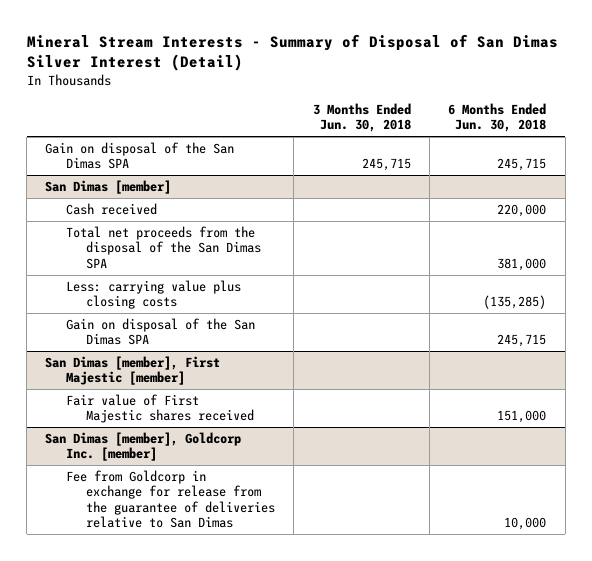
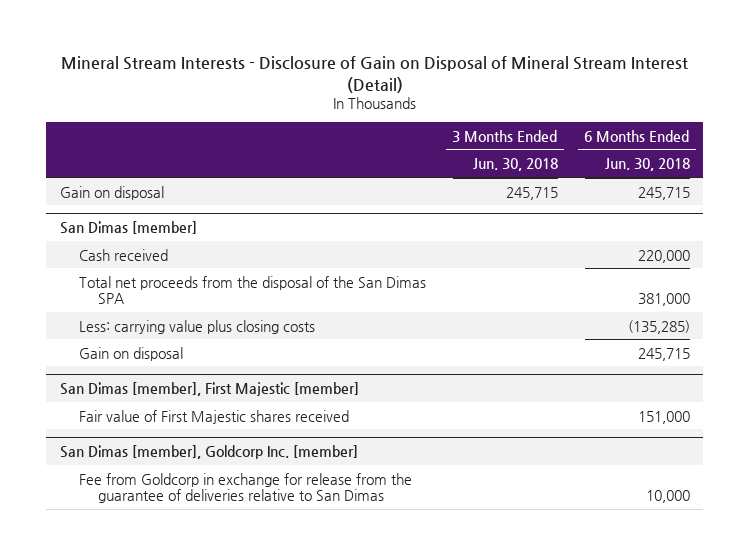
- Mineral Stream Interests - Summary of Disposal of San Dimas Silver Interest (Detail)
+ Mineral Stream Interests - Disclosure of Gain on Disposal of Mineral Stream Interest (Detail)
- Gain on disposal of the San Dimas SPA | 245,715 | 245,715
+ Gain on disposal | 245,715 | 245,715
@ San Dimas [member]
- Gain on disposal of the San Dimas SPA | | 245,715
+ Gain on disposal | | 245,715

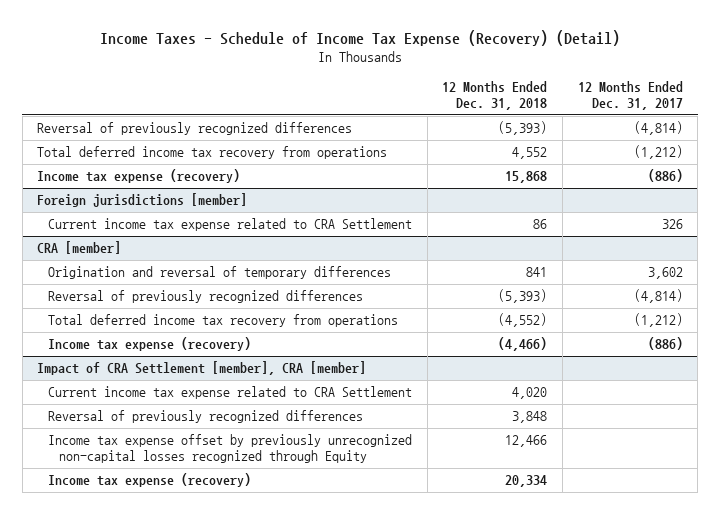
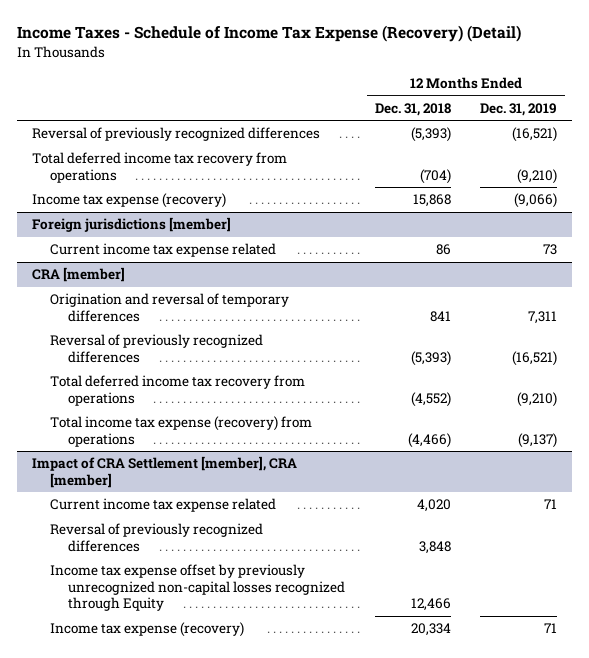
- | 12 Months Ended Dec. 31, 2018 | 12 Months Ended Dec. 31, 2017
+ | 12 Months Ended Dec. 31, 2018 | 12 Months Ended Dec. 31, 2019
- Total deferred income tax recovery from operations | 4,552 | (1,212)
+ Total deferred income tax recovery from operations | (704) | (9,210)
@ Foreign jurisdictions [member]
- Current income tax expense related to CRA Settlement | 86 | 326
+ Current income tax expense related | 86 | 73
@ CRA [member]
- Income tax expense (recovery) | (4,466) | (886)
+ Total income tax expense (recovery) from operations | (4,466) | (9,137)
@ Impact of CRA Settlement [member], CRA [member]
- Current income tax expense related to CRA Settlement | 4,020 |
+ Current income tax expense related | 4,020 | 71

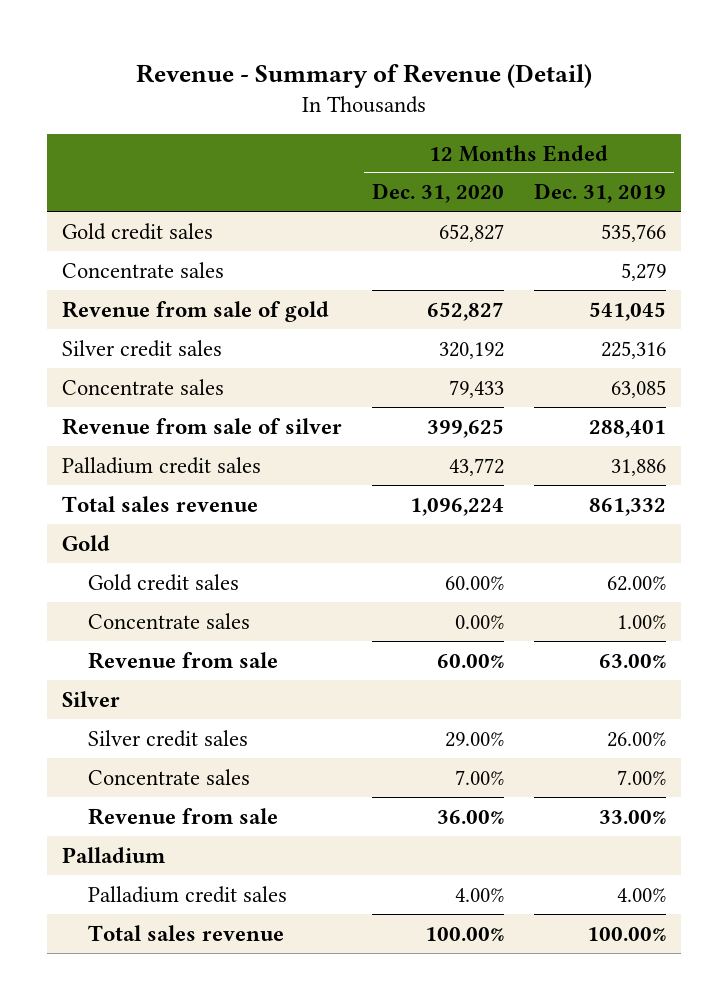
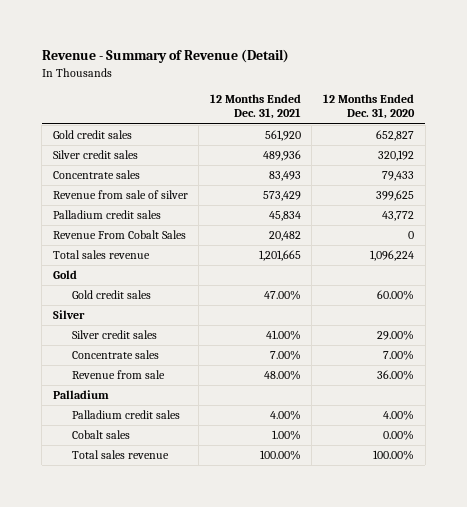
- | 12 Months Ended Dec. 31, 2020 | 12 Months Ended Dec. 31, 2019
+ | 12 Months Ended Dec. 31, 2021 | 12 Months Ended Dec. 31, 2020
- Concentrate sales | | 5,279
- Revenue from sale of gold | 652,827 | 541,045
+ Revenue From Cobalt Sales | 20,482 | 0
- Concentrate sales | 0.00% | 1.00%
- Revenue from sale | 60.00% | 63.00%
+ Cobalt sales | 1.00% | 0.00%

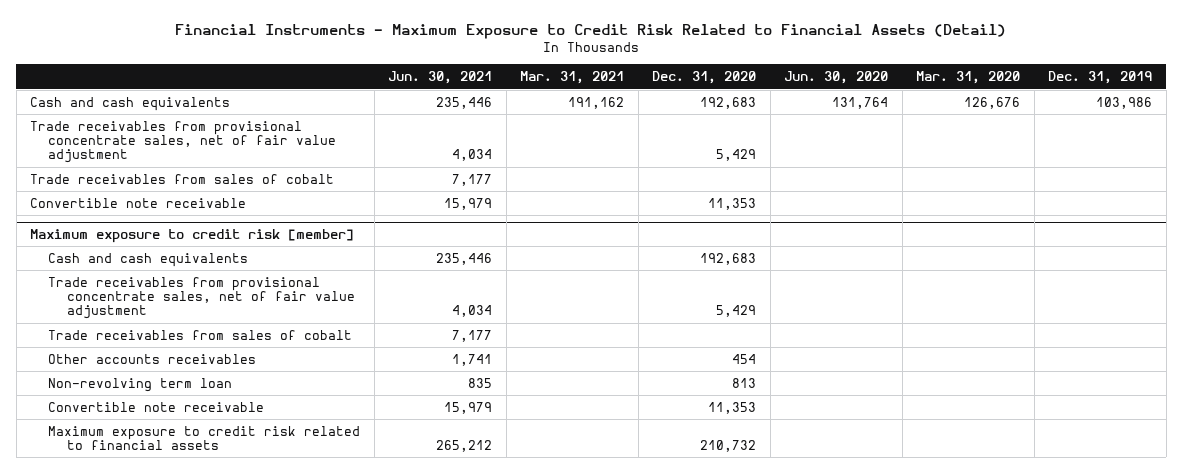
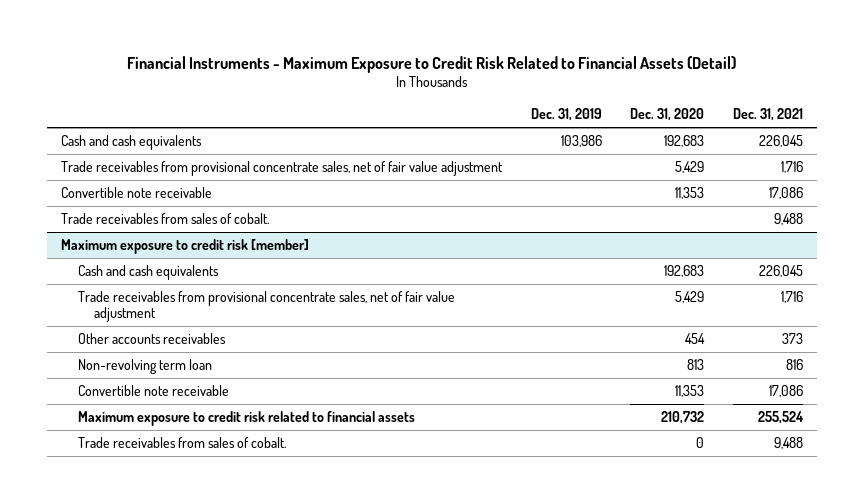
- | Jun. 30, 2021 | Mar. 31, 2021 | Dec. 31, 2020 | Jun. 30, 2020 | Mar. 31, 2020 | Dec. 31, 2019
+ | Dec. 31, 2019 | Dec. 31, 2020 | Dec. 31, 2021
- Trade receivables from sales of cobalt | 7,177 | | | | |
+ Trade receivables from sales of cobalt. | | | 9,488
@ Maximum exposure to credit risk [member]
- Trade receivables from sales of cobalt | 7,177 | | | | |
+ Trade receivables from sales of cobalt. | | 0 | 9,488

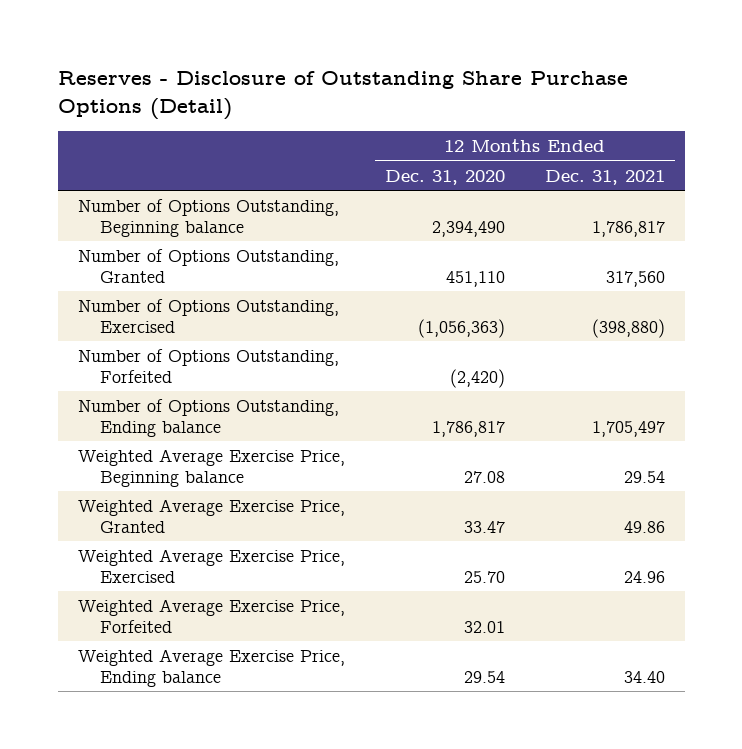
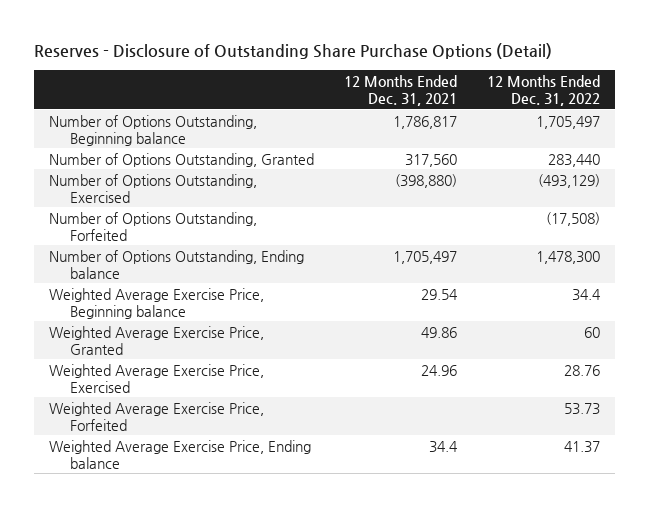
- | 12 Months Ended Dec. 31, 2020 | 12 Months Ended Dec. 31, 2021
+ | 12 Months Ended Dec. 31, 2021 | 12 Months Ended Dec. 31, 2022
- Weighted Average Exercise Price, Ending balance | 29.54 | 34.40
+ Weighted Average Exercise Price, Ending balance | 34.4 | 41.37

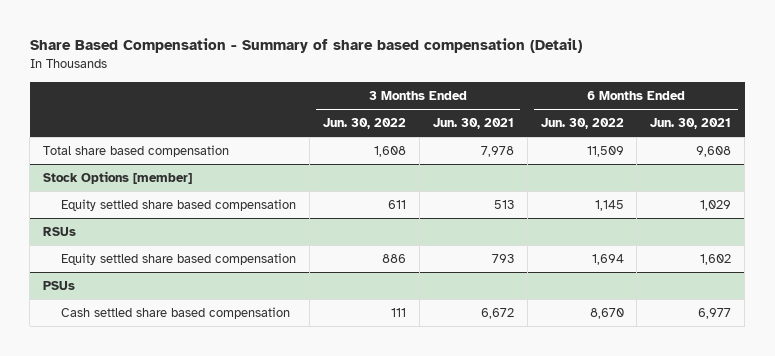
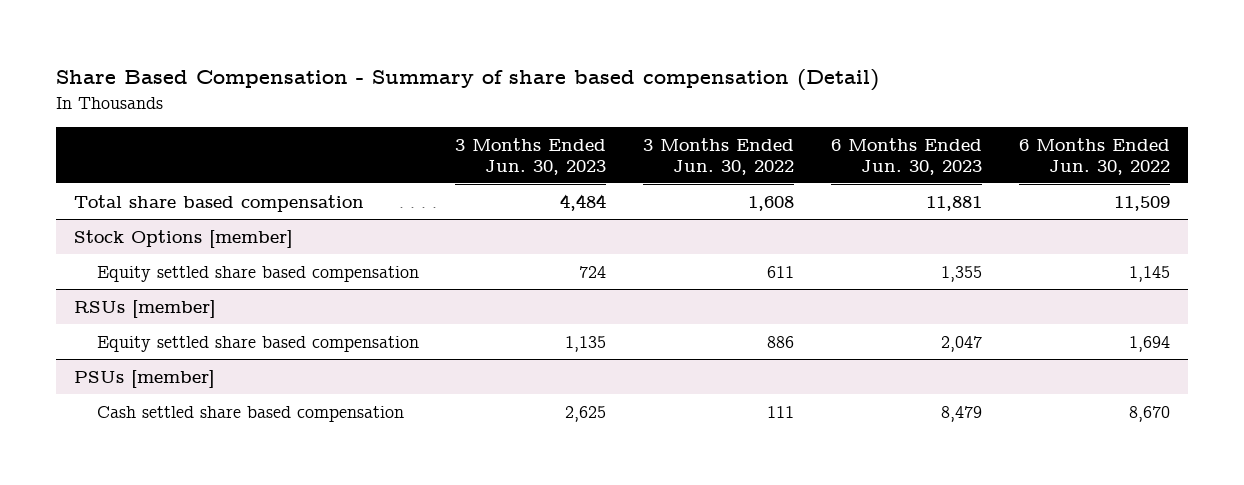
- | 3 Months Ended Jun. 30, 2022 | 3 Months Ended Jun. 30, 2021 | 6 Months Ended Jun. 30, 2022 | 6 Months Ended Jun. 30, 2021
+ | 3 Months Ended Jun. 30, 2023 | 3 Months Ended Jun. 30, 2022 | 6 Months Ended Jun. 30, 2023 | 6 Months Ended Jun. 30, 2022
- RSUs
+ RSUs [member]
- PSUs
+ PSUs [member]

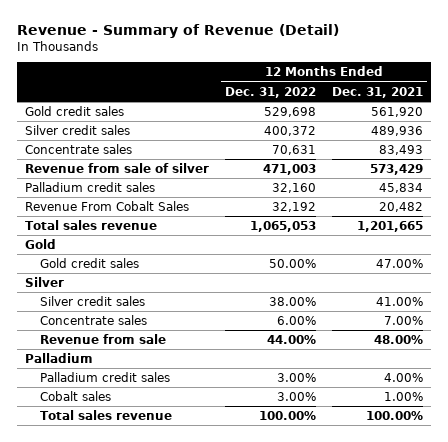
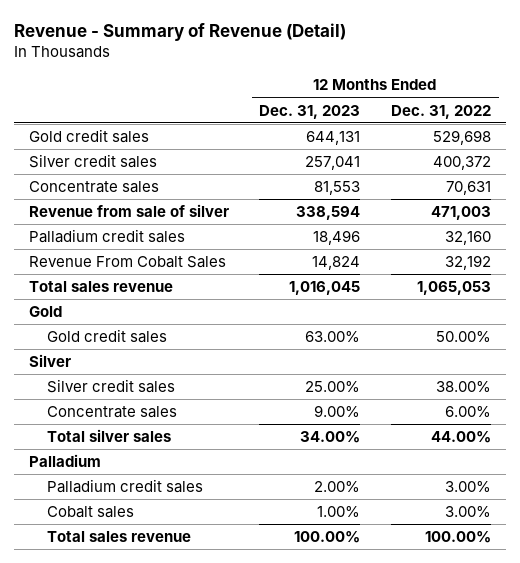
- | 12 Months Ended Dec. 31, 2022 | 12 Months Ended Dec. 31, 2021
+ | 12 Months Ended Dec. 31, 2023 | 12 Months Ended Dec. 31, 2022
- Revenue from sale | 44.00% | 48.00%
+ Total silver sales | 34.00% | 44.00%

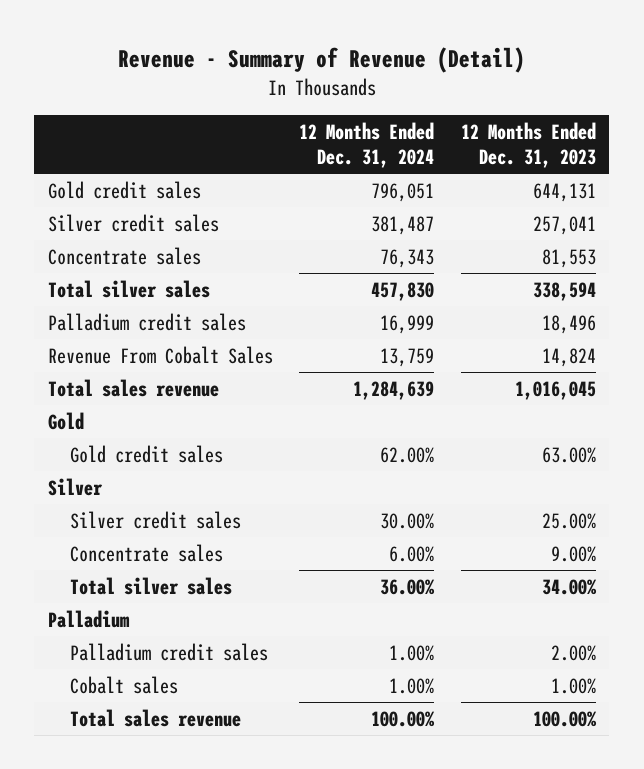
- | 12 Months Ended Dec. 31, 2023 | 12 Months Ended Dec. 31, 2022
+ | 12 Months Ended Dec. 31, 2024 | 12 Months Ended Dec. 31, 2023
- Revenue from sale of silver | 338,594 | 471,003
+ Total silver sales | 457,830 | 338,594

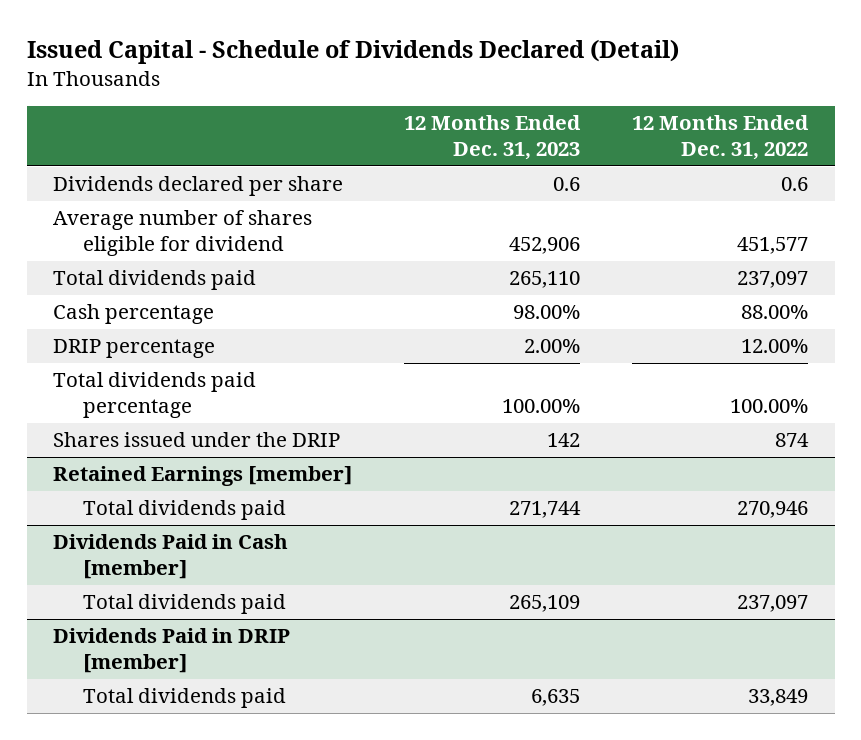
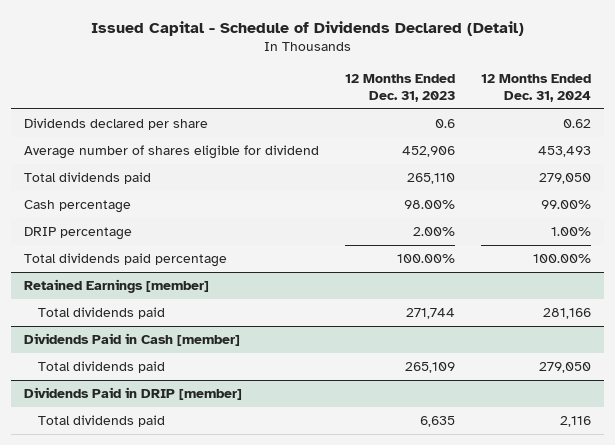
- | 12 Months Ended Dec. 31, 2023 | 12 Months Ended Dec. 31, 2022
+ | 12 Months Ended Dec. 31, 2023 | 12 Months Ended Dec. 31, 2024
- Shares issued under the DRIP | 142 | 874

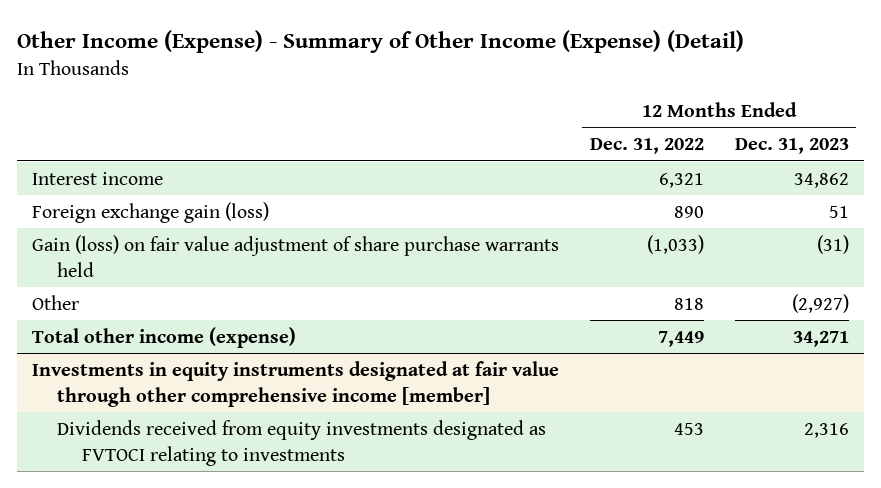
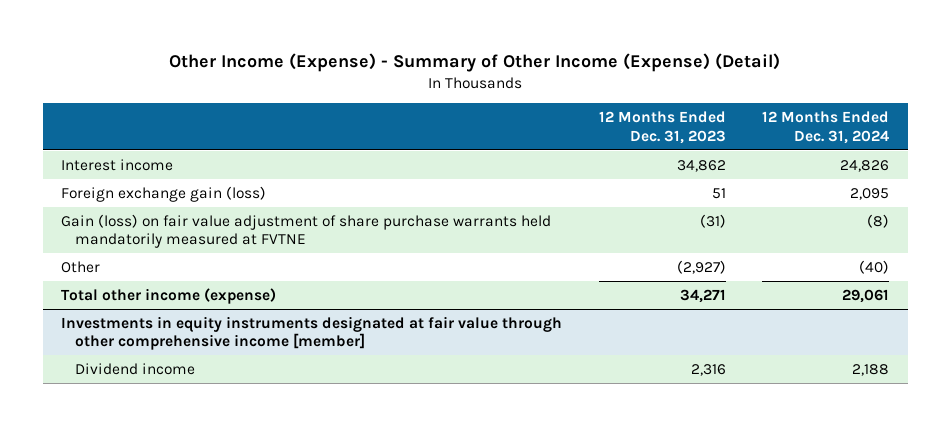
- | 12 Months Ended Dec. 31, 2022 | 12 Months Ended Dec. 31, 2023
+ | 12 Months Ended Dec. 31, 2023 | 12 Months Ended Dec. 31, 2024
- Gain (loss) on fair value adjustment of share purchase warrants held | (1,033) | (31)
+ Gain (loss) on fair value adjustment of share purchase warrants held mandatorily measured at FVTNE | (31) | (8)
@ Investments in equity instruments designated at fair value through other comprehensive income [member]
- Dividends received from equity investments designated as FVTOCI relating to investments | 453 | 2,316
+ Dividend income | 2,316 | 2,188

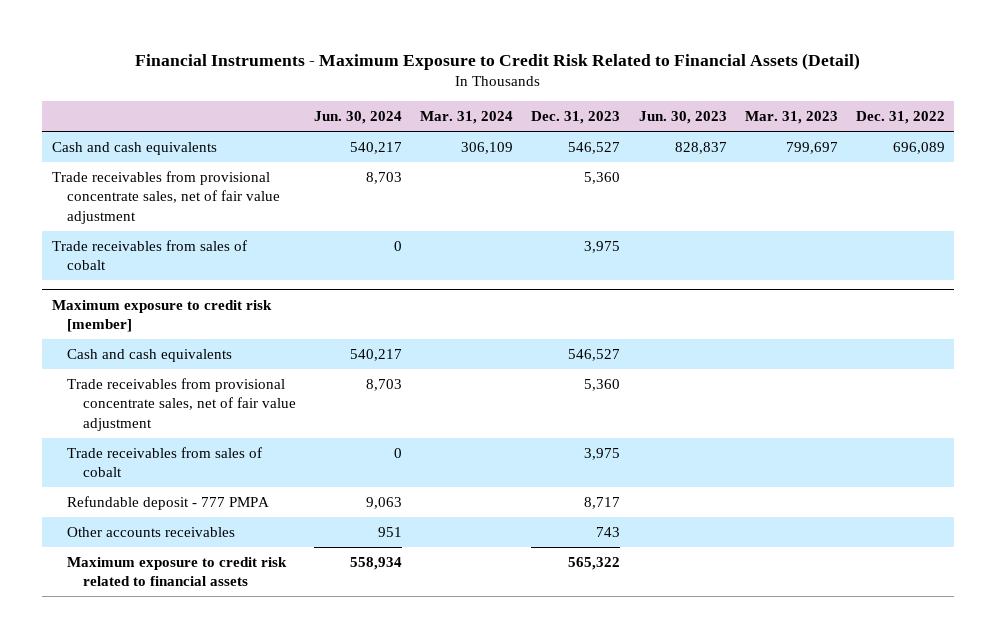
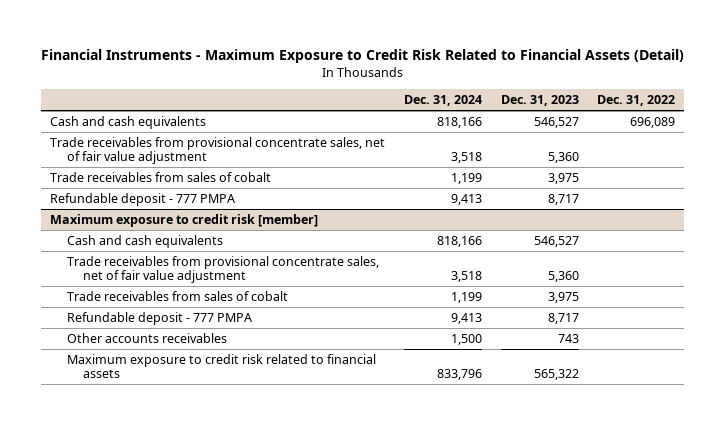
- | Jun. 30, 2024 | Mar. 31, 2024 | Dec. 31, 2023 | Jun. 30, 2023 | Mar. 31, 2023 | Dec. 31, 2022
+ | Dec. 31, 2024 | Dec. 31, 2023 | Dec. 31, 2022
+ Refundable deposit - 777 PMPA | 9,413 | 8,717 |

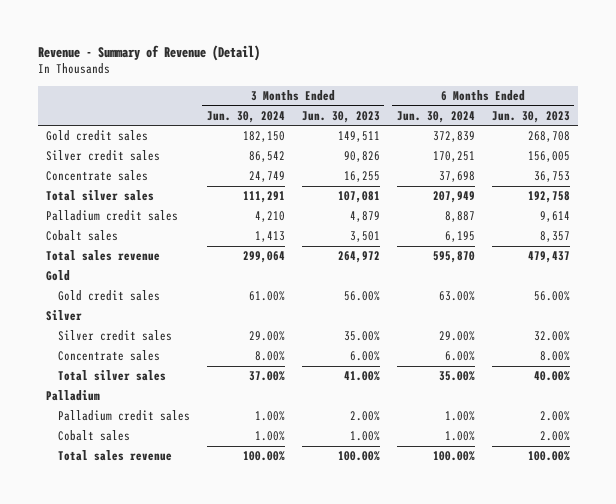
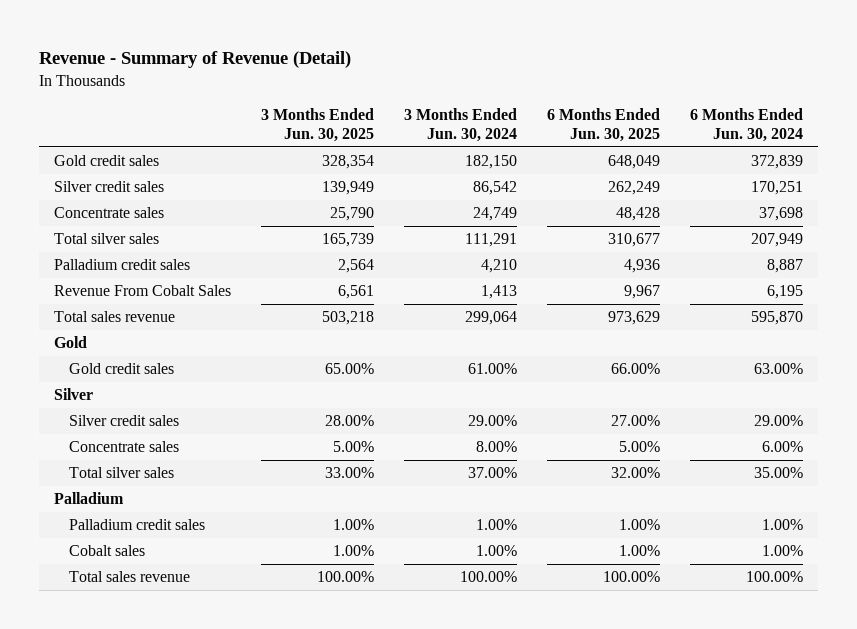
- | 3 Months Ended Jun. 30, 2024 | 3 Months Ended Jun. 30, 2023 | 6 Months Ended Jun. 30, 2024 | 6 Months Ended Jun. 30, 2023
+ | 3 Months Ended Jun. 30, 2025 | 3 Months Ended Jun. 30, 2024 | 6 Months Ended Jun. 30, 2025 | 6 Months Ended Jun. 30, 2024
- Cobalt sales | 1,413 | 3,501 | 6,195 | 8,357
+ Revenue From Cobalt Sales | 6,561 | 1,413 | 9,967 | 6,195

